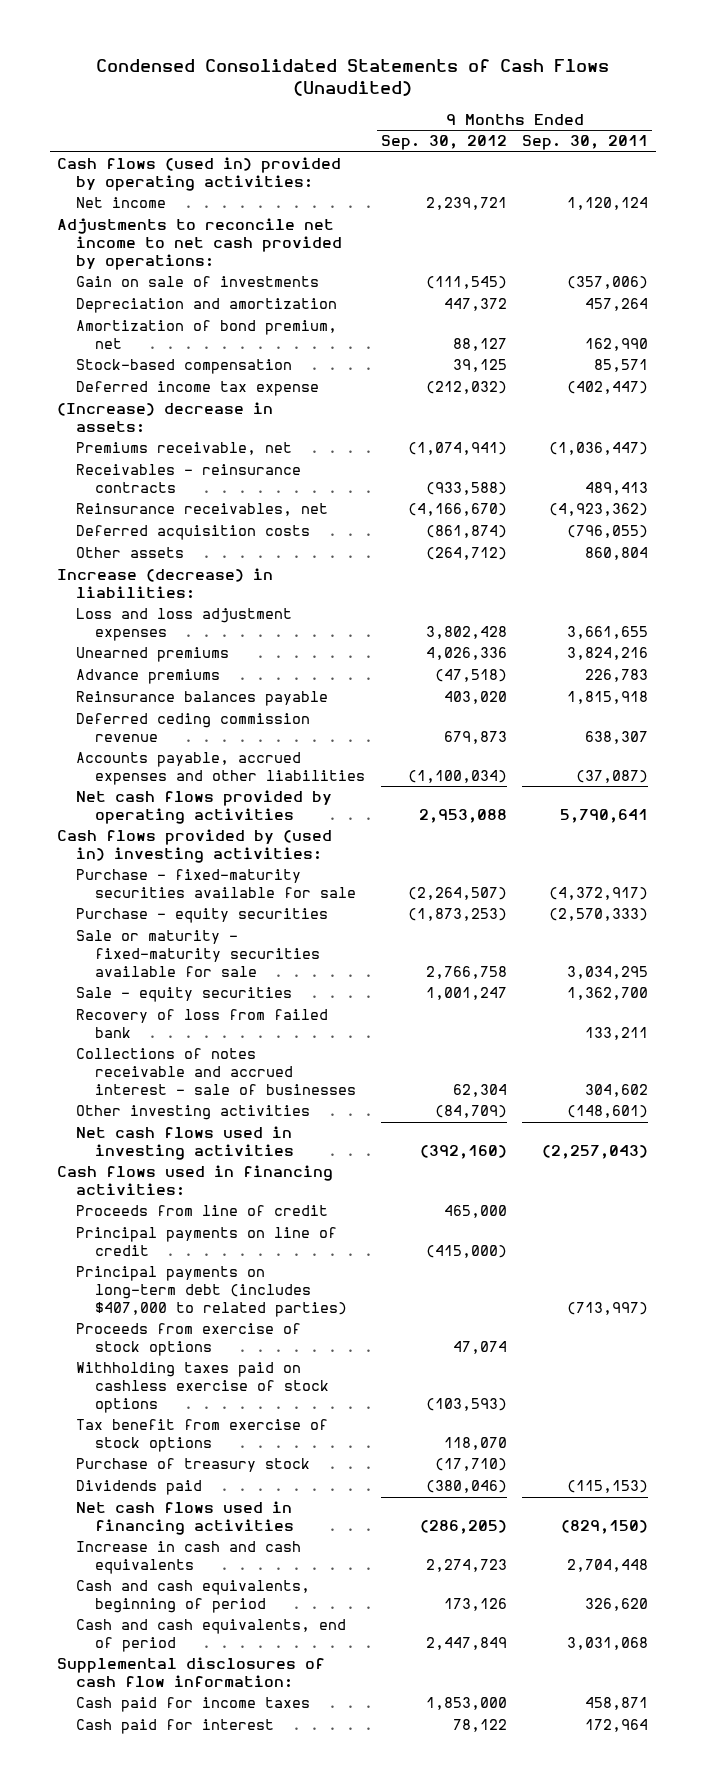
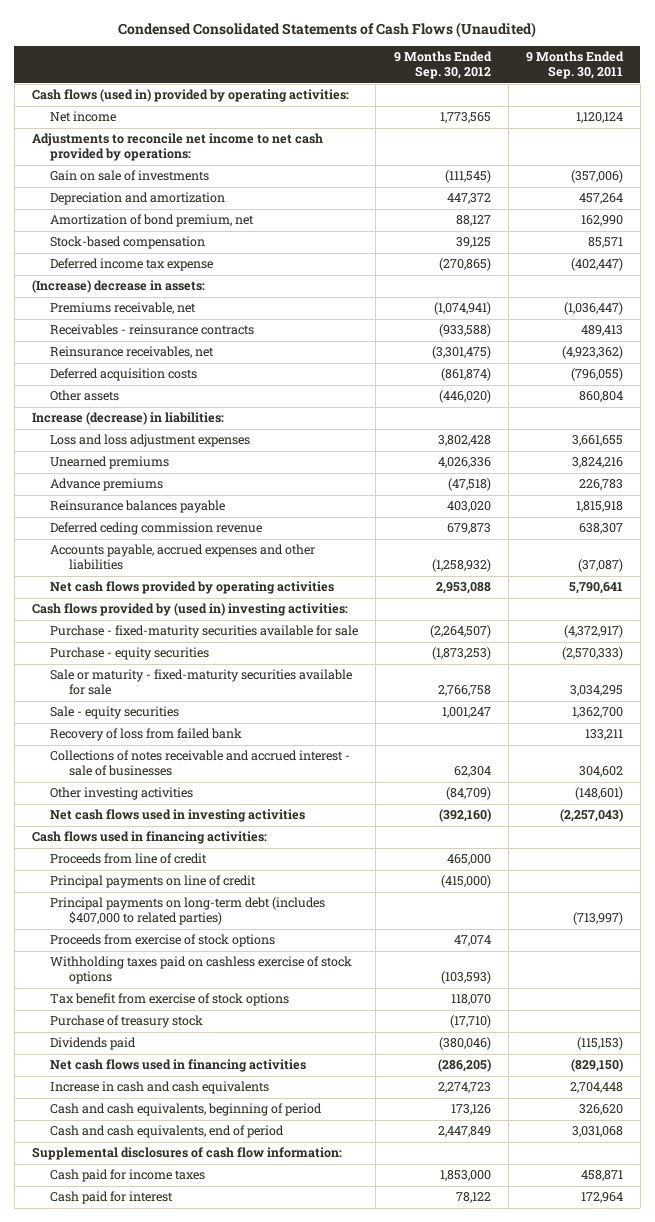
- Net income | 2,239,721 | 1,120,124
+ Net income | 1,773,565 | 1,120,124
- Deferred income tax expense | (212,032) | (402,447)
+ Deferred income tax expense | (270,865) | (402,447)
- Reinsurance receivables, net | (4,166,670) | (4,923,362)
+ Reinsurance receivables, net | (3,301,475) | (4,923,362)
- Other assets | (264,712) | 860,804
+ Other assets | (446,020) | 860,804
- Accounts payable, accrued expenses and other liabilities | (1,100,034) | (37,087)
+ Accounts payable, accrued expenses and other liabilities | (1,258,932) | (37,087)

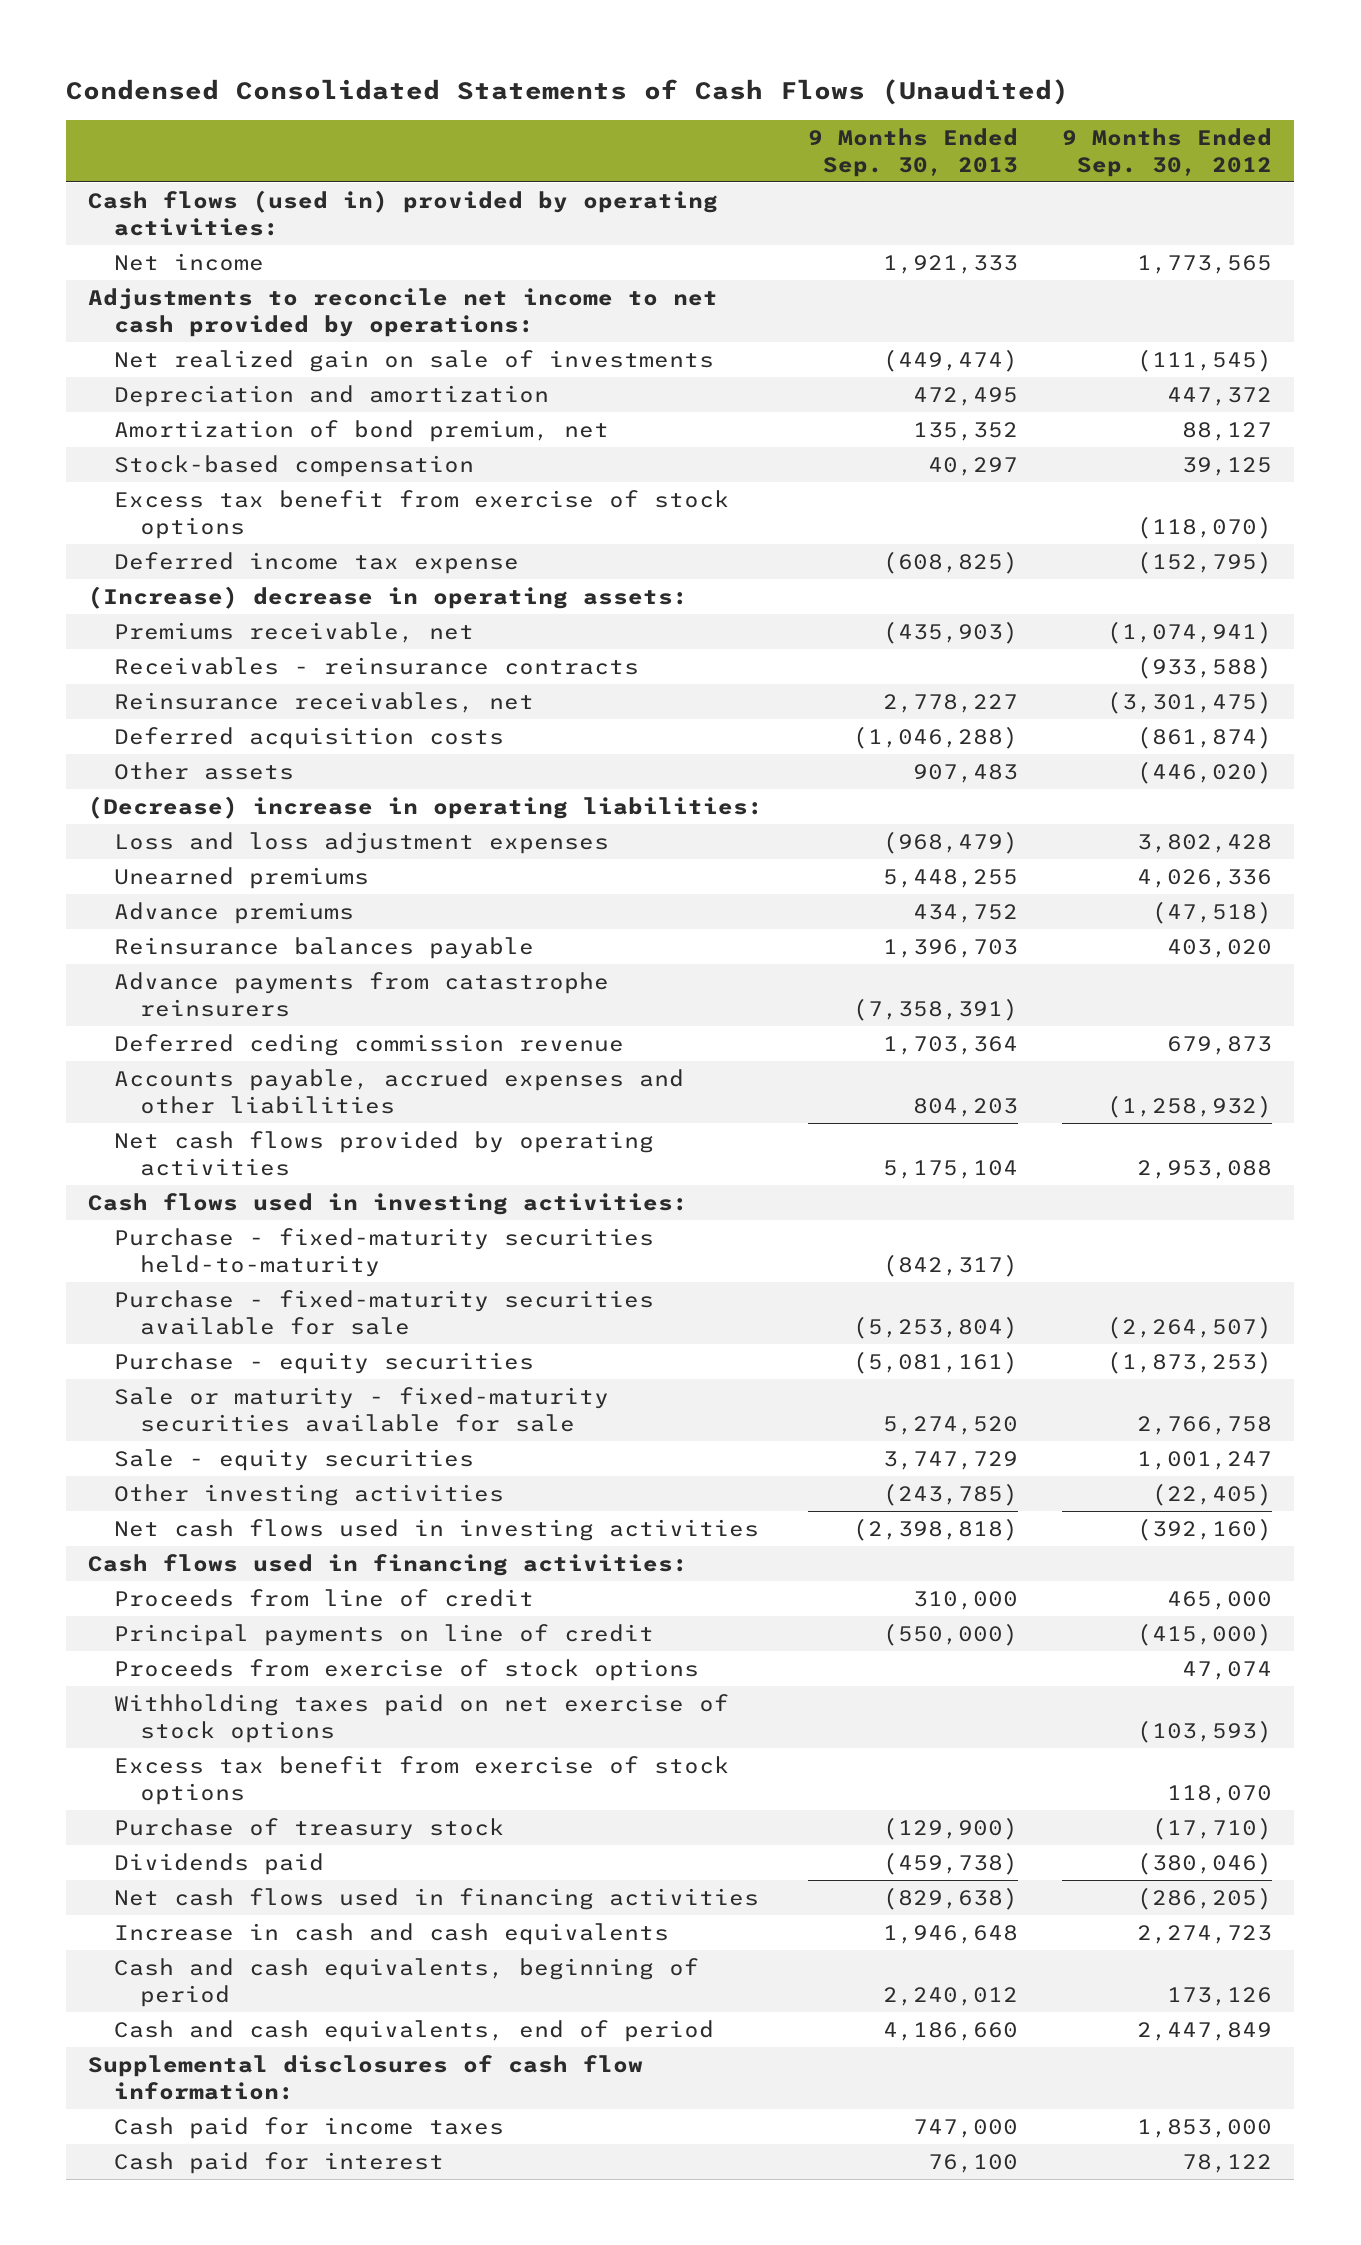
- | 9 Months Ended Sep. 30, 2012 | 9 Months Ended Sep. 30, 2011
+ | 9 Months Ended Sep. 30, 2013 | 9 Months Ended Sep. 30, 2012
- Gain on sale of investments | (111,545) | (357,006)
+ Net realized gain on sale of investments | (449,474) | (111,545)
- Deferred income tax expense | (270,865) | (402,447)
- (Increase) decrease in assets:
+ Excess tax benefit from exercise of stock options | | (118,070)
+ Deferred income tax expense | (608,825) | (152,795)
+ (Increase) decrease in operating assets:
- Increase (decrease) in liabilities:
+ (Decrease) increase in operating liabilities:
+ Advance payments from catastrophe reinsurers | (7,358,391) |
- Cash flows provided by (used in) investing activities:
+ Cash flows used in investing activities:
+ Purchase - fixed-maturity securities held-to-maturity | (842,317) |
- Recovery of loss from failed bank | | 133,211
- Collections of notes receivable and accrued interest - sale of businesses | 62,304 | 304,602
- Other investing activities | (84,709) | (148,601)
+ Other investing activities | (243,785) | (22,405)
- Principal payments on long-term debt (includes $407,000 to related parties) | | (713,997)
- Withholding taxes paid on cashless exercise of stock options | (103,593) |
- Tax benefit from exercise of stock options | 118,070 |
+ Withholding taxes paid on net exercise of stock options | | (103,593)
+ Excess tax benefit from exercise of stock options | | 118,070

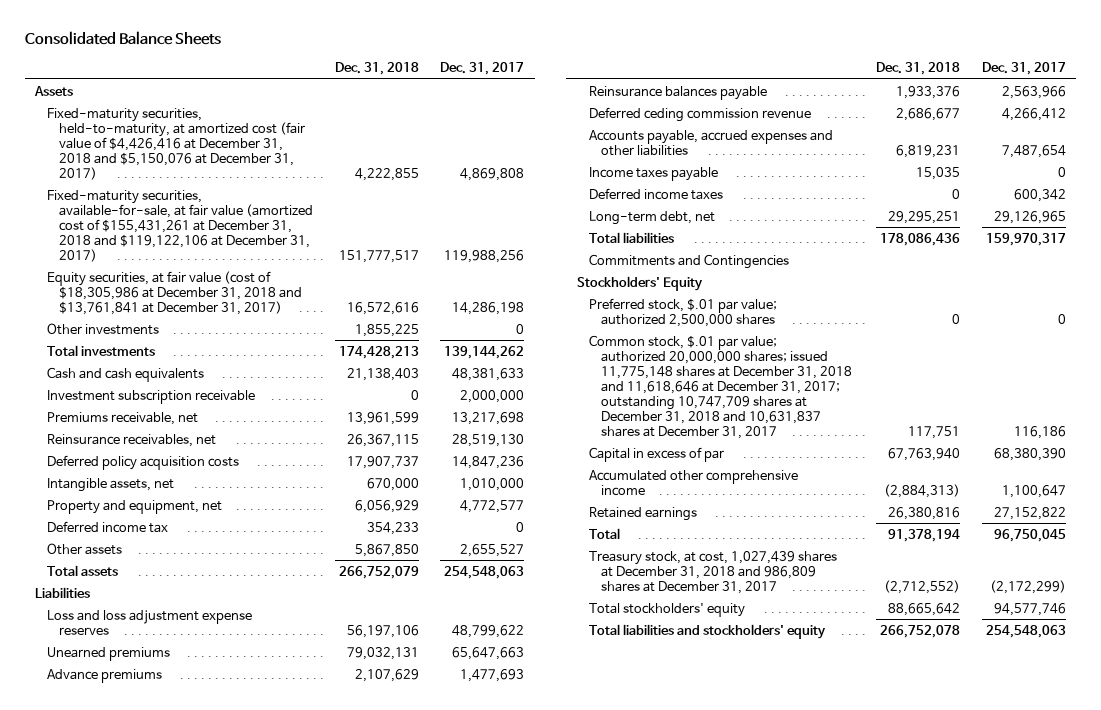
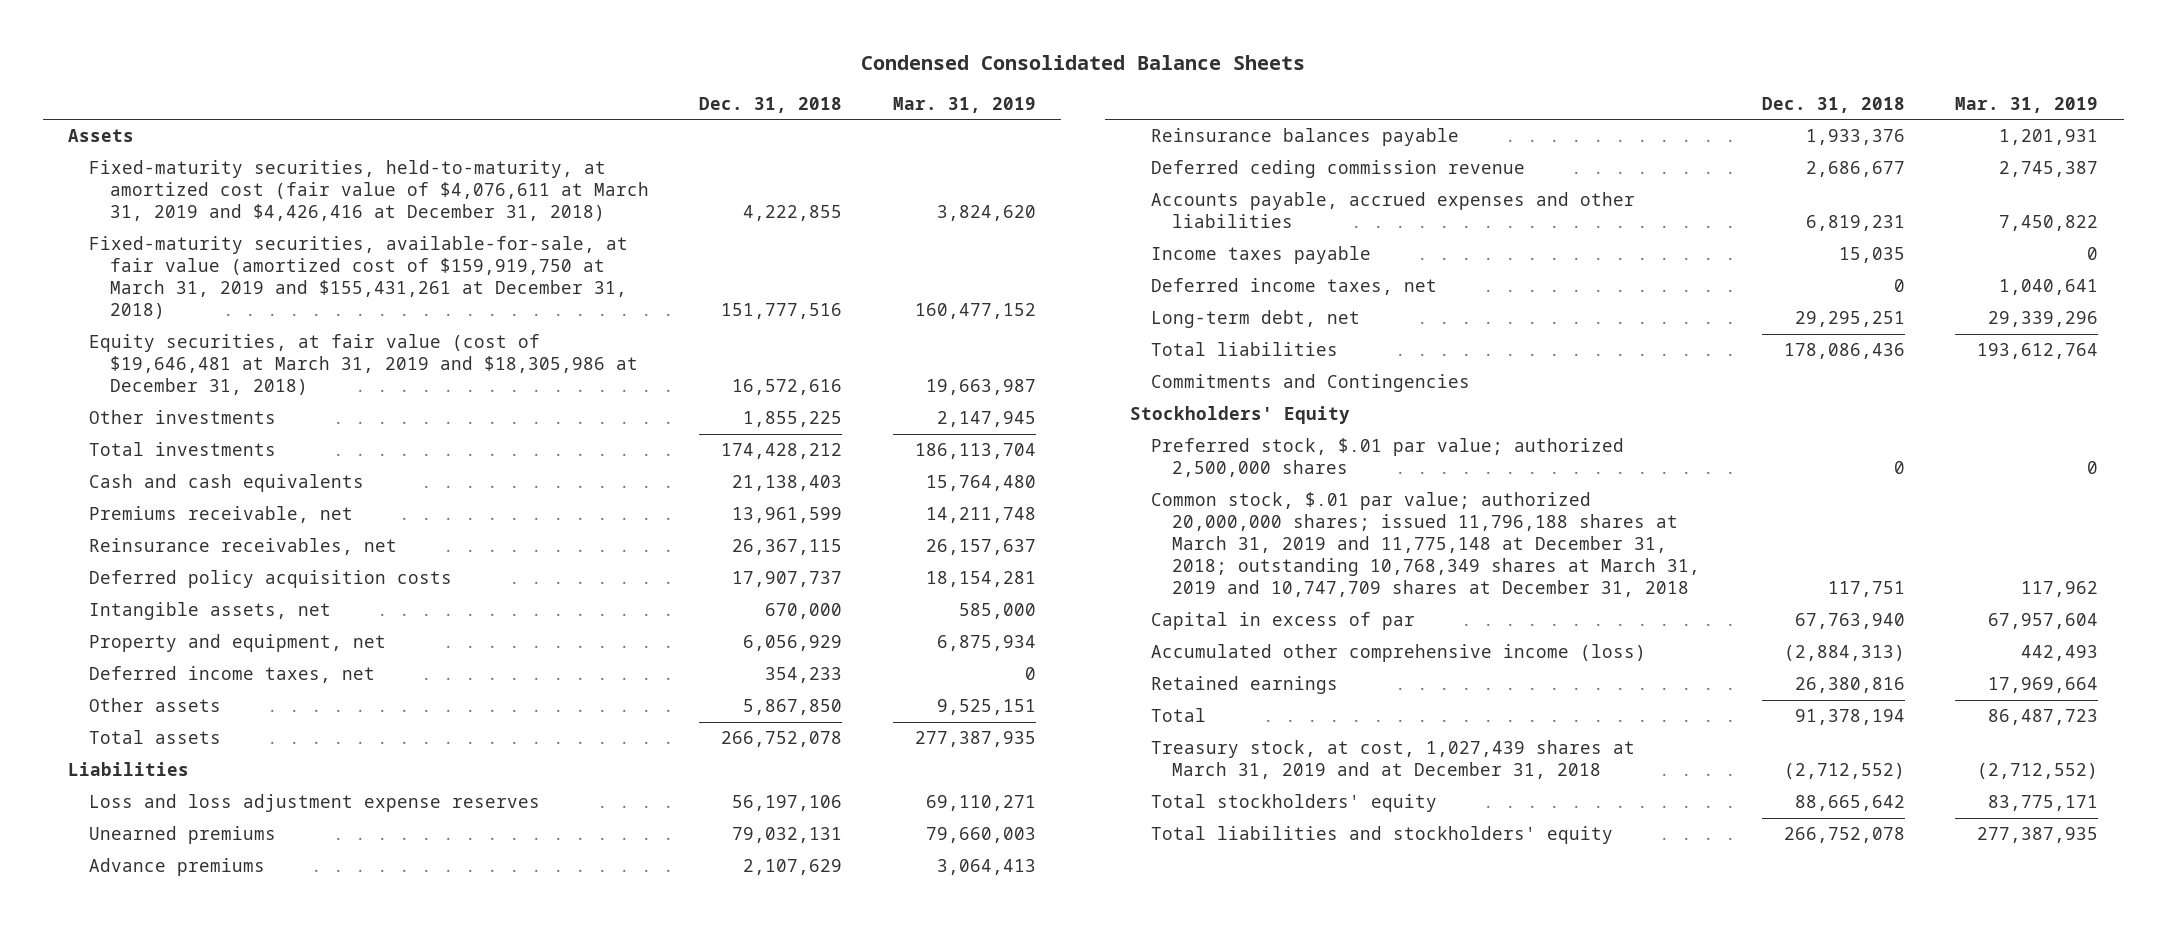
- Consolidated Balance Sheets
+ Condensed Consolidated Balance Sheets
- | Dec. 31, 2018 | Dec. 31, 2017
+ | Dec. 31, 2018 | Mar. 31, 2019
- Fixed-maturity securities, held-to-maturity, at amortized cost (fair value of $4,426,416 at December 31, 2018 and $5,150,076 at December 31, 2017) | 4,222,855 | 4,869,808
- Fixed-maturity securities, available-for-sale, at fair value (amortized cost of $155,431,261 at December 31, 2018 and $119,122,106 at December 31, 2017) | 151,777,517 | 119,988,256
- Equity securities, at fair value (cost of $18,305,986 at December 31, 2018 and $13,761,841 at December 31, 2017) | 16,572,616 | 14,286,198
+ Fixed-maturity securities, held-to-maturity, at amortized cost (fair value of $4,076,611 at March 31, 2019 and $4,426,416 at December 31, 2018) | 4,222,855 | 3,824,620
+ Fixed-maturity securities, available-for-sale, at fair value (amortized cost of $159,919,750 at March 31, 2019 and $155,431,261 at December 31, 2018) | 151,777,516 | 160,477,152
+ Equity securities, at fair value (cost of $19,646,481 at March 31, 2019 and $18,305,986 at December 31, 2018) | 16,572,616 | 19,663,987
- Total investments | 174,428,213 | 139,144,262
+ Total investments | 174,428,212 | 186,113,704
- Investment subscription receivable | 0 | 2,000,000
- Deferred income tax | 354,233 | 0
+ Deferred income taxes, net | 354,233 | 0
- Total assets | 266,752,079 | 254,548,063
+ Total assets | 266,752,078 | 277,387,935
- Deferred income taxes | 0 | 600,342
+ Deferred income taxes, net | 0 | 1,040,641
- Common stock, $.01 par value; authorized 20,000,000 shares; issued 11,775,148 shares at December 31, 2018 and 11,618,646 at December 31, 2017; outstanding 10,747,709 shares at December 31, 2018 and 10,631,837 shares at December 31, 2017 | 117,751 | 116,186
+ Common stock, $.01 par value; authorized 20,000,000 shares; issued 11,796,188 shares at March 31, 2019 and 11,775,148 at December 31, 2018; outstanding 10,768,349 shares at March 31, 2019 and 10,747,709 shares at December 31, 2018 | 117,751 | 117,962
- Accumulated other comprehensive income | (2,884,313) | 1,100,647
+ Accumulated other comprehensive income (loss) | (2,884,313) | 442,493
- Treasury stock, at cost, 1,027,439 shares at December 31, 2018 and 986,809 shares at December 31, 2017 | (2,712,552) | (2,172,299)
+ Treasury stock, at cost, 1,027,439 shares at March 31, 2019 and at December 31, 2018 | (2,712,552) | (2,712,552)

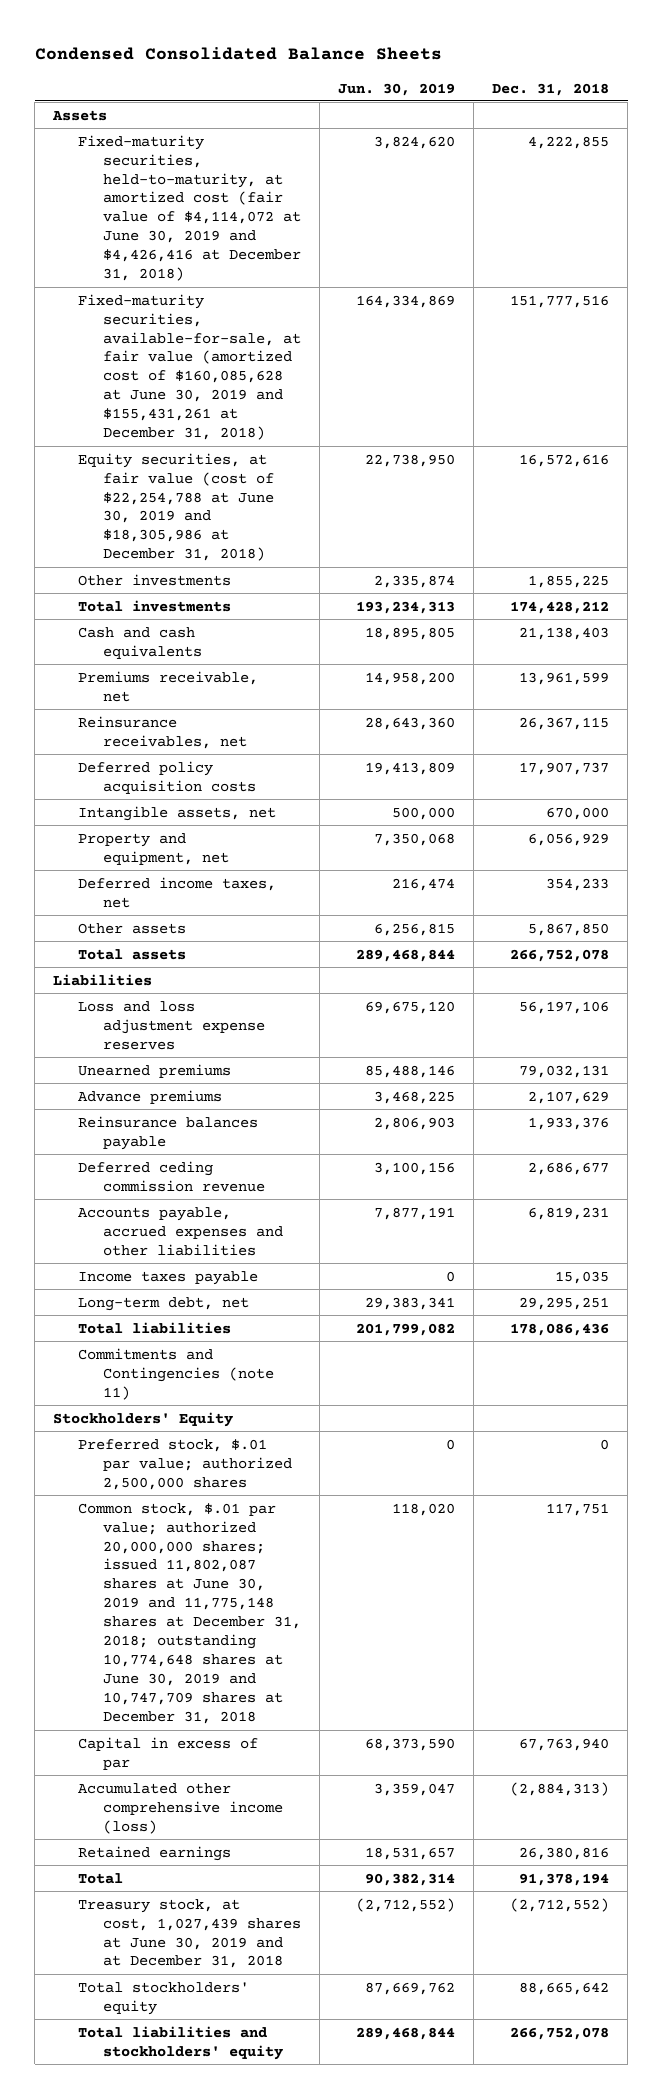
- | Dec. 31, 2018 | Mar. 31, 2019
+ | Jun. 30, 2019 | Dec. 31, 2018
- Fixed-maturity securities, held-to-maturity, at amortized cost (fair value of $4,076,611 at March 31, 2019 and $4,426,416 at December 31, 2018) | 4,222,855 | 3,824,620
- Fixed-maturity securities, available-for-sale, at fair value (amortized cost of $159,919,750 at March 31, 2019 and $155,431,261 at December 31, 2018) | 151,777,516 | 160,477,152
- Equity securities, at fair value (cost of $19,646,481 at March 31, 2019 and $18,305,986 at December 31, 2018) | 16,572,616 | 19,663,987
+ Fixed-maturity securities, held-to-maturity, at amortized cost (fair value of $4,114,072 at June 30, 2019 and $4,426,416 at December 31, 2018) | 3,824,620 | 4,222,855
+ Fixed-maturity securities, available-for-sale, at fair value (amortized cost of $160,085,628 at June 30, 2019 and $155,431,261 at December 31, 2018) | 164,334,869 | 151,777,516
+ Equity securities, at fair value (cost of $22,254,788 at June 30, 2019 and $18,305,986 at December 31, 2018) | 22,738,950 | 16,572,616
- Deferred income taxes, net | 0 | 1,040,641
- Commitments and Contingencies
+ Commitments and Contingencies (note 11)
- Common stock, $.01 par value; authorized 20,000,000 shares; issued 11,796,188 shares at March 31, 2019 and 11,775,148 at December 31, 2018; outstanding 10,768,349 shares at March 31, 2019 and 10,747,709 shares at December 31, 2018 | 117,751 | 117,962
+ Common stock, $.01 par value; authorized 20,000,000 shares; issued 11,802,087 shares at June 30, 2019 and 11,775,148 shares at December 31, 2018; outstanding 10,774,648 shares at June 30, 2019 and 10,747,709 shares at December 31, 2018 | 118,020 | 117,751
- Treasury stock, at cost, 1,027,439 shares at March 31, 2019 and at December 31, 2018 | (2,712,552) | (2,712,552)
+ Treasury stock, at cost, 1,027,439 shares at June 30, 2019 and at December 31, 2018 | (2,712,552) | (2,712,552)

